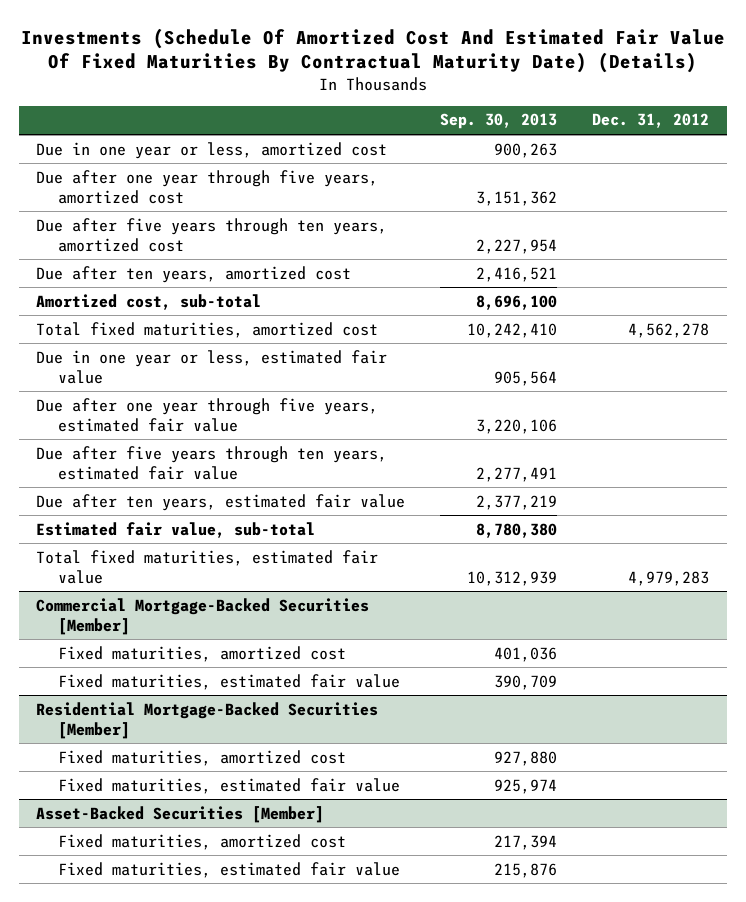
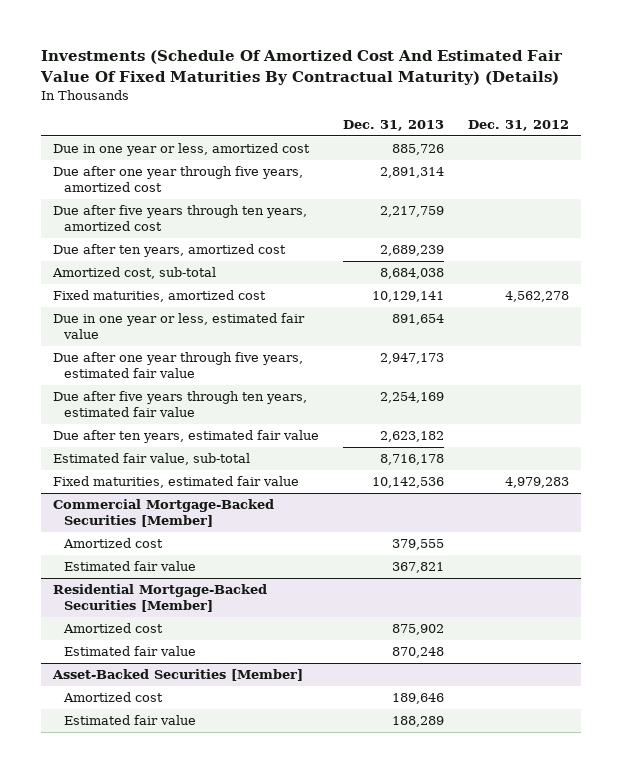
- Investments (Schedule Of Amortized Cost And Estimated Fair Value Of Fixed Maturities By Contractual Maturity Date) (Details)
+ Investments (Schedule Of Amortized Cost And Estimated Fair Value Of Fixed Maturities By Contractual Maturity) (Details)
- | Sep. 30, 2013 | Dec. 31, 2012
+ | Dec. 31, 2013 | Dec. 31, 2012
- Total fixed maturities, amortized cost | 10,242,410 | 4,562,278
+ Fixed maturities, amortized cost | 10,129,141 | 4,562,278
- Total fixed maturities, estimated fair value | 10,312,939 | 4,979,283
+ Fixed maturities, estimated fair value | 10,142,536 | 4,979,283
@ Commercial Mortgage-Backed Securities [Member]
- Fixed maturities, amortized cost | 401,036 |
- Fixed maturities, estimated fair value | 390,709 |
+ Amortized cost | 379,555 |
+ Estimated fair value | 367,821 |
@ Residential Mortgage-Backed Securities [Member]
- Fixed maturities, amortized cost | 927,880 |
- Fixed maturities, estimated fair value | 925,974 |
+ Amortized cost | 875,902 |
+ Estimated fair value | 870,248 |
@ Asset-Backed Securities [Member]
- Fixed maturities, amortized cost | 217,394 |
- Fixed maturities, estimated fair value | 215,876 |
+ Amortized cost | 189,646 |
+ Estimated fair value | 188,289 |

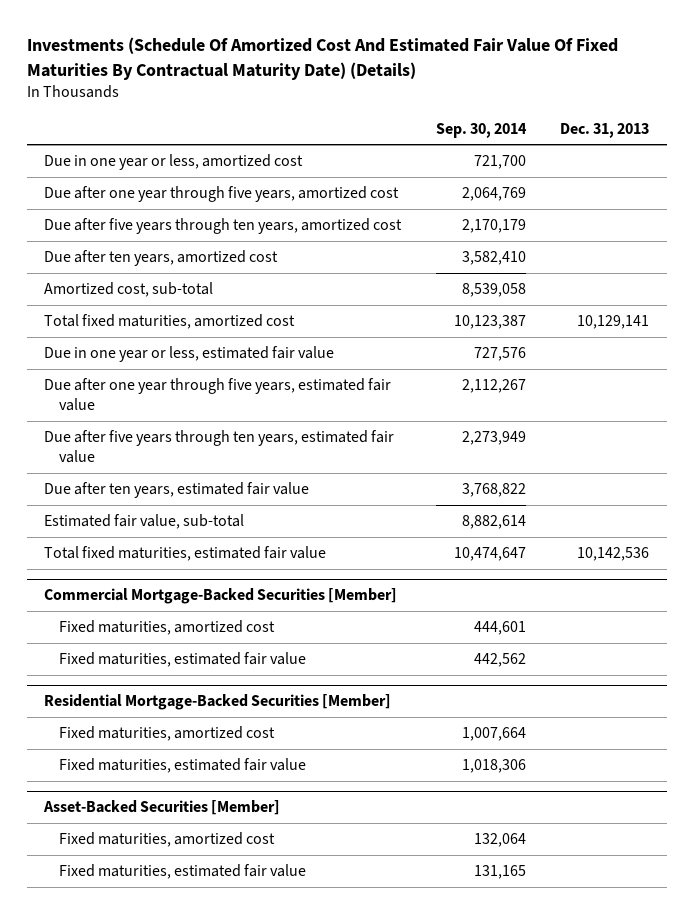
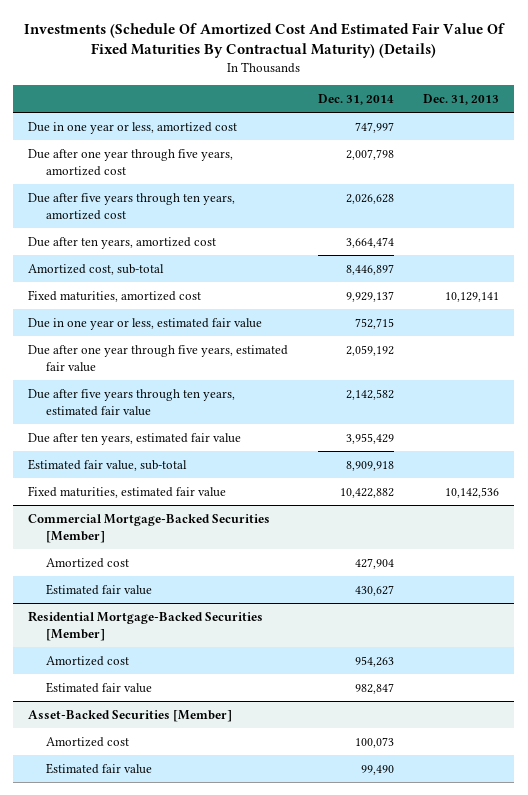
- Investments (Schedule Of Amortized Cost And Estimated Fair Value Of Fixed Maturities By Contractual Maturity Date) (Details)
+ Investments (Schedule Of Amortized Cost And Estimated Fair Value Of Fixed Maturities By Contractual Maturity) (Details)
- | Sep. 30, 2014 | Dec. 31, 2013
+ | Dec. 31, 2014 | Dec. 31, 2013
- Total fixed maturities, amortized cost | 10,123,387 | 10,129,141
+ Fixed maturities, amortized cost | 9,929,137 | 10,129,141
- Total fixed maturities, estimated fair value | 10,474,647 | 10,142,536
+ Fixed maturities, estimated fair value | 10,422,882 | 10,142,536
@ Commercial Mortgage-Backed Securities [Member]
- Fixed maturities, amortized cost | 444,601 |
- Fixed maturities, estimated fair value | 442,562 |
+ Amortized cost | 427,904 |
+ Estimated fair value | 430,627 |
@ Residential Mortgage-Backed Securities [Member]
- Fixed maturities, amortized cost | 1,007,664 |
- Fixed maturities, estimated fair value | 1,018,306 |
+ Amortized cost | 954,263 |
+ Estimated fair value | 982,847 |
@ Asset-Backed Securities [Member]
- Fixed maturities, amortized cost | 132,064 |
- Fixed maturities, estimated fair value | 131,165 |
+ Amortized cost | 100,073 |
+ Estimated fair value | 99,490 |

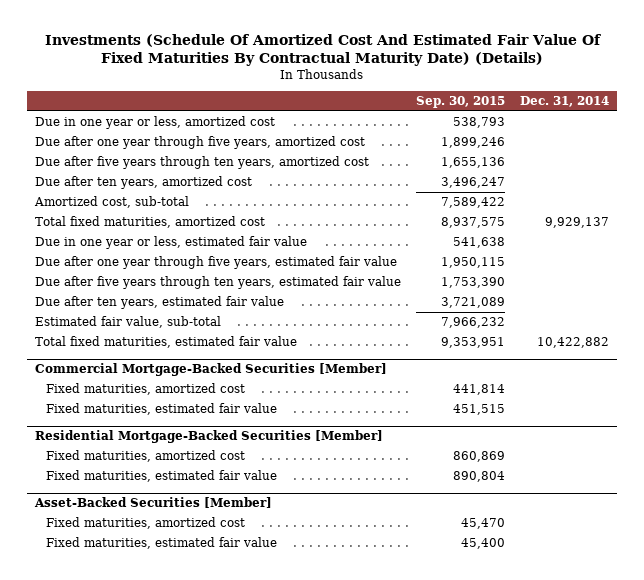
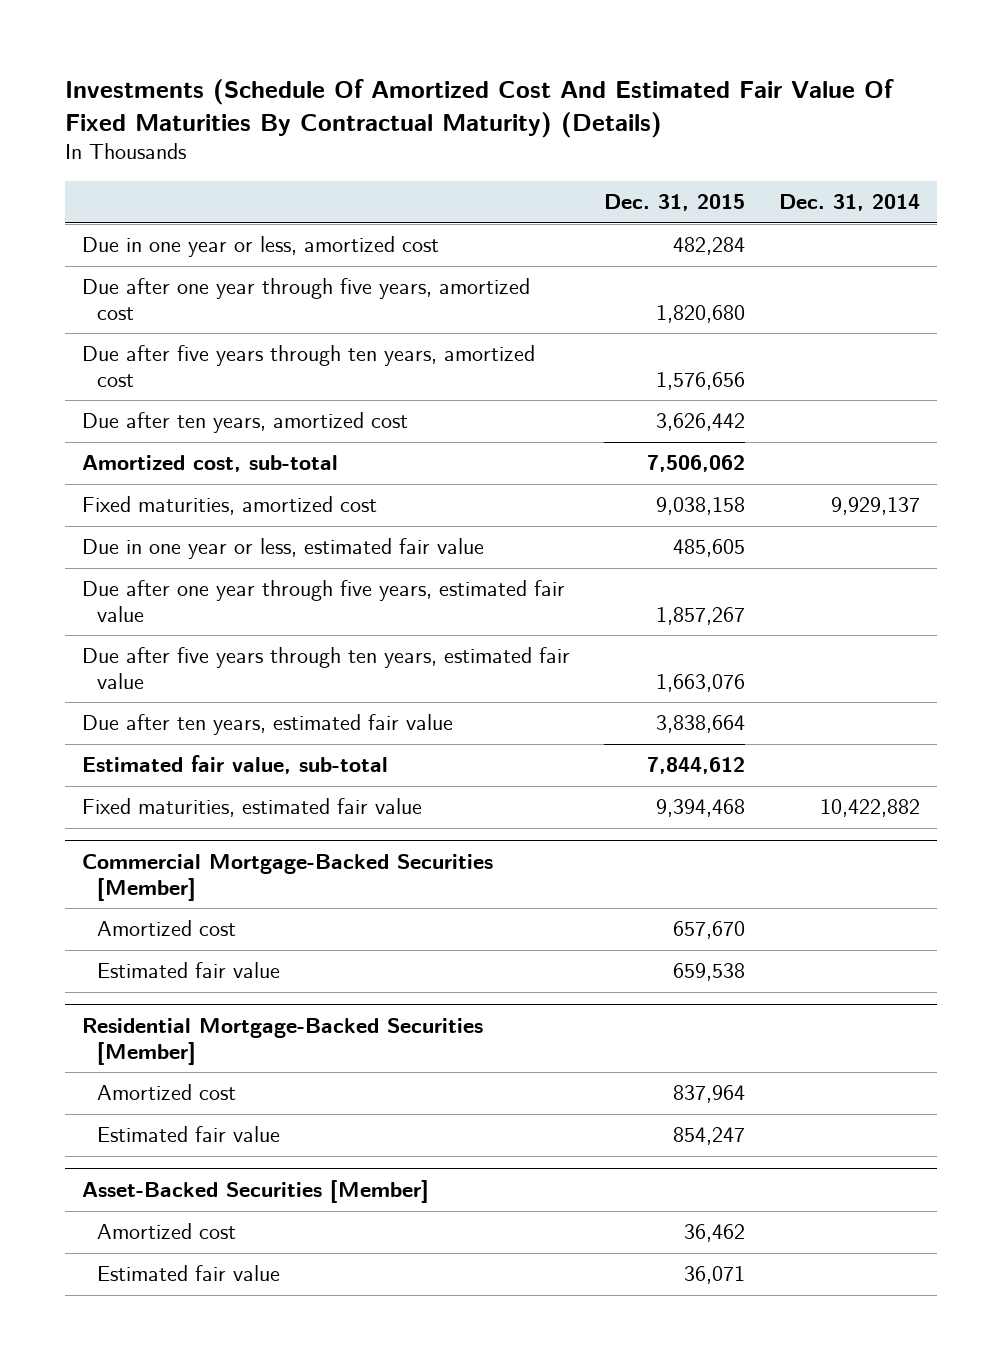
- Investments (Schedule Of Amortized Cost And Estimated Fair Value Of Fixed Maturities By Contractual Maturity Date) (Details)
+ Investments (Schedule Of Amortized Cost And Estimated Fair Value Of Fixed Maturities By Contractual Maturity) (Details)
- | Sep. 30, 2015 | Dec. 31, 2014
+ | Dec. 31, 2015 | Dec. 31, 2014
- Total fixed maturities, amortized cost | 8,937,575 | 9,929,137
+ Fixed maturities, amortized cost | 9,038,158 | 9,929,137
- Total fixed maturities, estimated fair value | 9,353,951 | 10,422,882
+ Fixed maturities, estimated fair value | 9,394,468 | 10,422,882
@ Commercial Mortgage-Backed Securities [Member]
- Fixed maturities, amortized cost | 441,814 |
- Fixed maturities, estimated fair value | 451,515 |
+ Amortized cost | 657,670 |
+ Estimated fair value | 659,538 |
@ Residential Mortgage-Backed Securities [Member]
- Fixed maturities, amortized cost | 860,869 |
- Fixed maturities, estimated fair value | 890,804 |
+ Amortized cost | 837,964 |
+ Estimated fair value | 854,247 |
@ Asset-Backed Securities [Member]
- Fixed maturities, amortized cost | 45,470 |
- Fixed maturities, estimated fair value | 45,400 |
+ Amortized cost | 36,462 |
+ Estimated fair value | 36,071 |

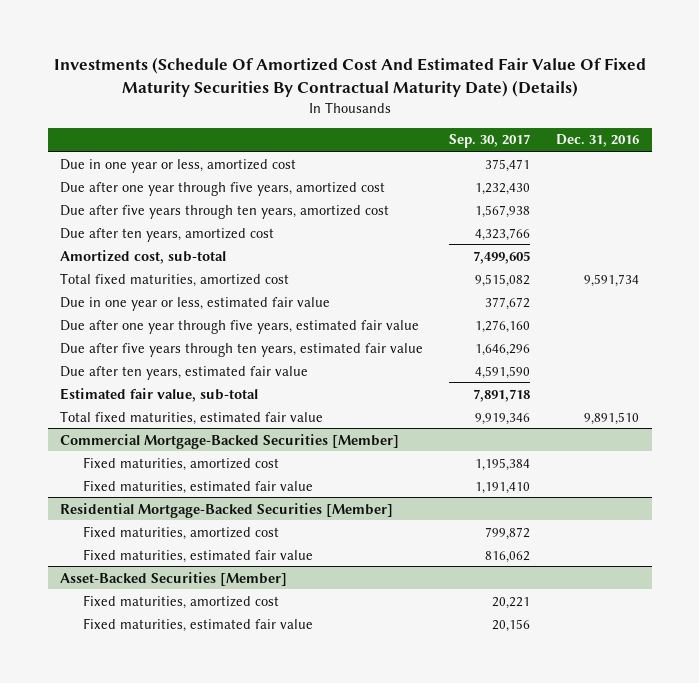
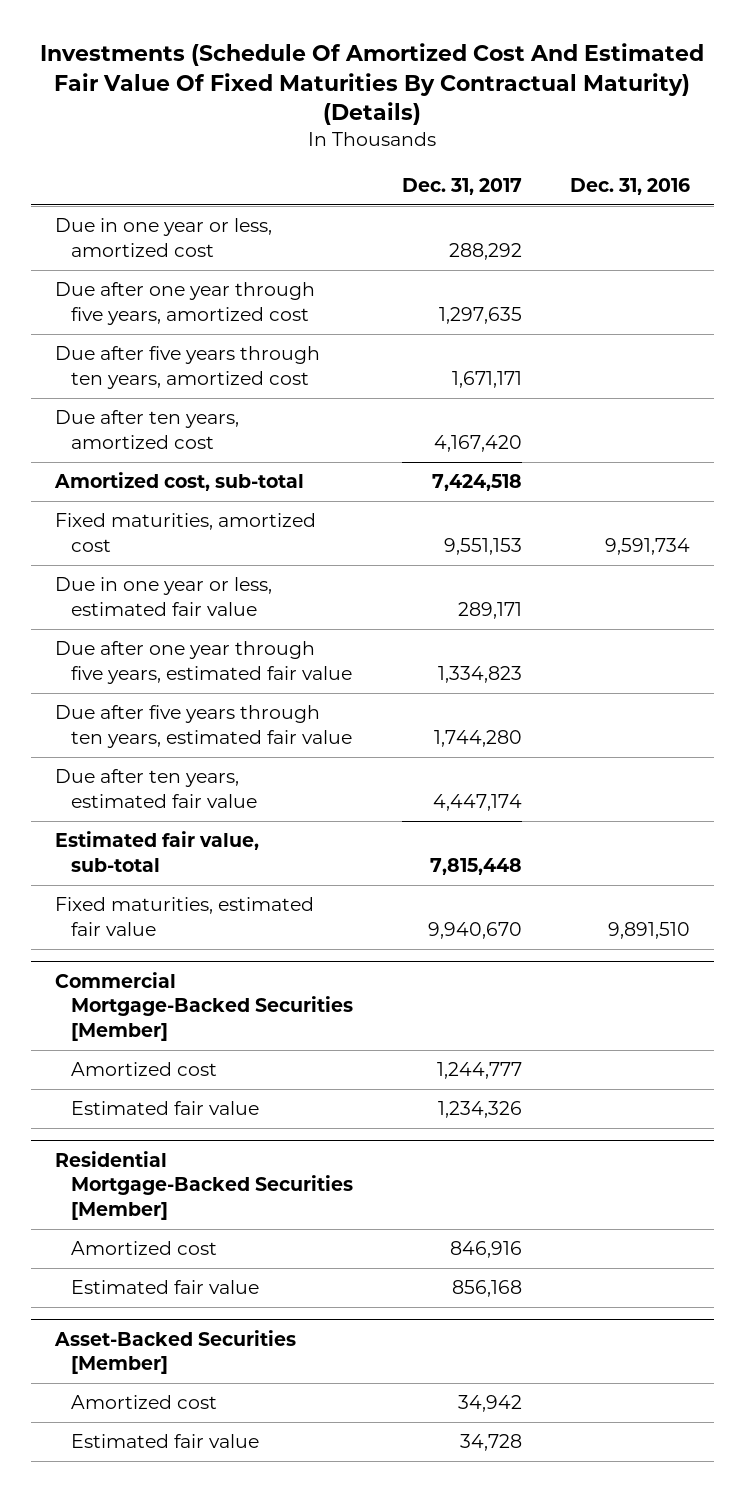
- Investments (Schedule Of Amortized Cost And Estimated Fair Value Of Fixed Maturity Securities By Contractual Maturity Date) (Details)
+ Investments (Schedule Of Amortized Cost And Estimated Fair Value Of Fixed Maturities By Contractual Maturity) (Details)
- | Sep. 30, 2017 | Dec. 31, 2016
+ | Dec. 31, 2017 | Dec. 31, 2016
- Total fixed maturities, amortized cost | 9,515,082 | 9,591,734
+ Fixed maturities, amortized cost | 9,551,153 | 9,591,734
- Total fixed maturities, estimated fair value | 9,919,346 | 9,891,510
+ Fixed maturities, estimated fair value | 9,940,670 | 9,891,510
@ Commercial Mortgage-Backed Securities [Member]
- Fixed maturities, amortized cost | 1,195,384 |
- Fixed maturities, estimated fair value | 1,191,410 |
+ Amortized cost | 1,244,777 |
+ Estimated fair value | 1,234,326 |
@ Residential Mortgage-Backed Securities [Member]
- Fixed maturities, amortized cost | 799,872 |
- Fixed maturities, estimated fair value | 816,062 |
+ Amortized cost | 846,916 |
+ Estimated fair value | 856,168 |
@ Asset-Backed Securities [Member]
- Fixed maturities, amortized cost | 20,221 |
- Fixed maturities, estimated fair value | 20,156 |
+ Amortized cost | 34,942 |
+ Estimated fair value | 34,728 |

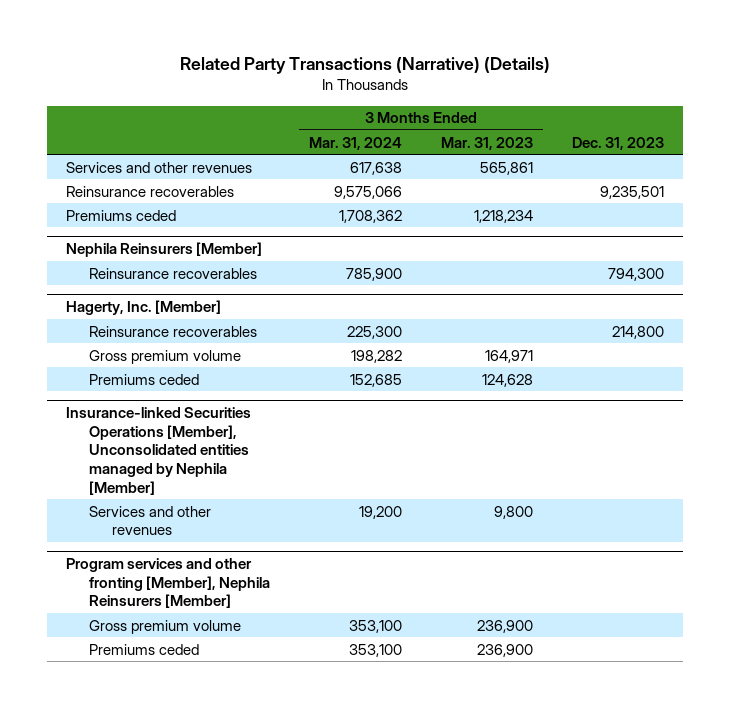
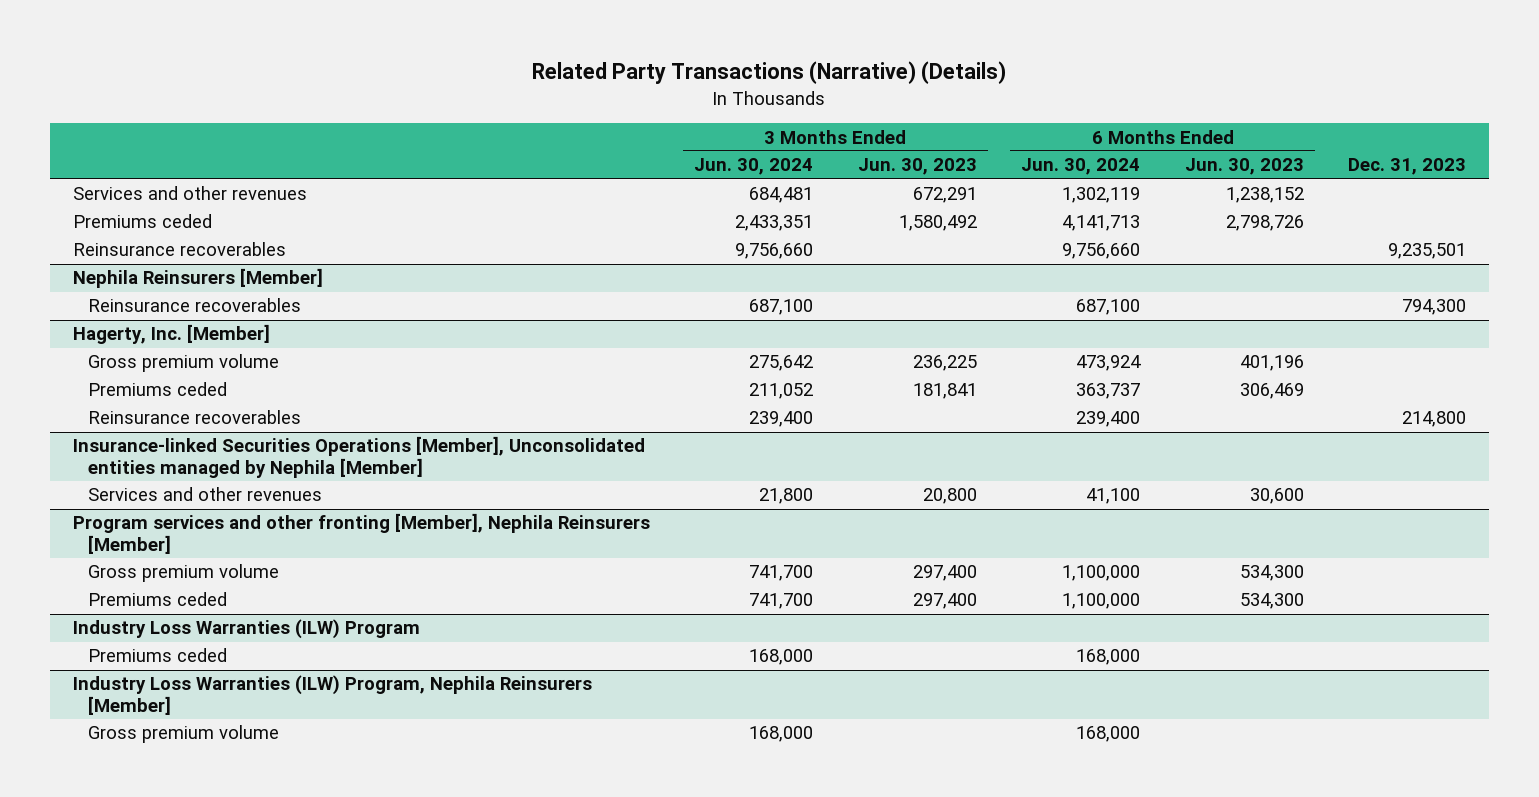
- | 3 Months Ended Mar. 31, 2024 | 3 Months Ended Mar. 31, 2023 | Dec. 31, 2023
+ | 3 Months Ended Jun. 30, 2024 | 3 Months Ended Jun. 30, 2023 | 6 Months Ended Jun. 30, 2024 | 6 Months Ended Jun. 30, 2023 | Dec. 31, 2023
moved down: Reinsurance recoverables | 9,756,660 | | 9,756,660 | | 9,235,501
@ Hagerty, Inc. [Member]
moved down: Reinsurance recoverables | 239,400 | | 239,400 | | 214,800
+ Industry Loss Warranties (ILW) Program
+ Premiums ceded | 168,000 | | 168,000 | |
+ Industry Loss Warranties (ILW) Program, Nephila Reinsurers [Member]
+ Gross premium volume | 168,000 | | 168,000 | |

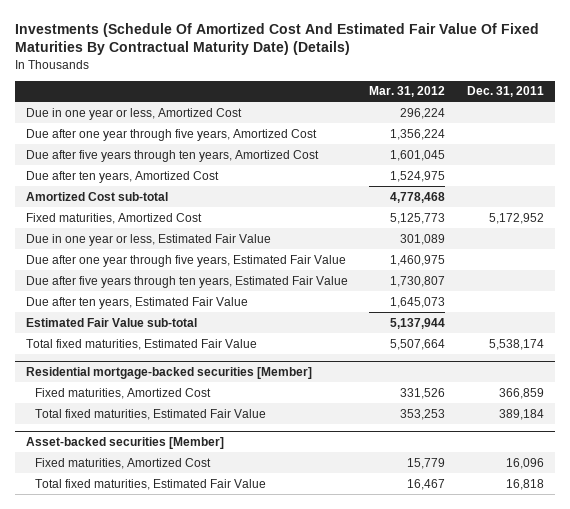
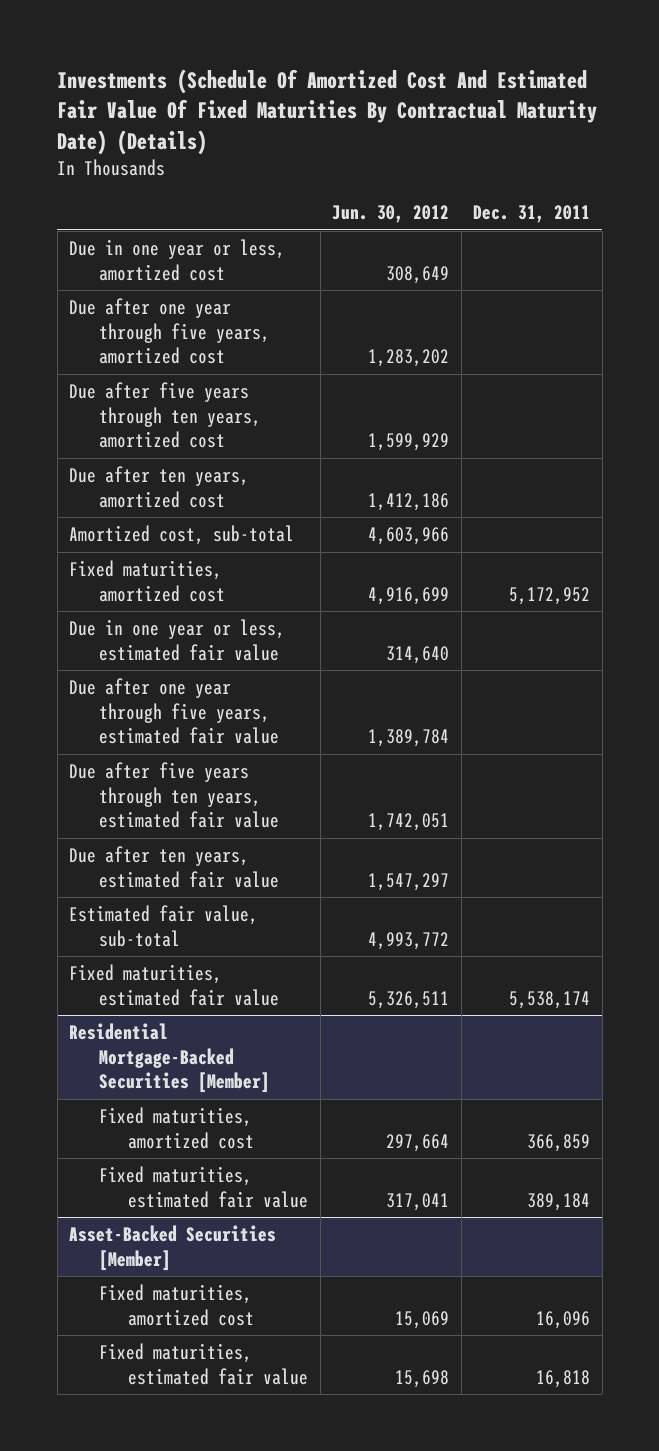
- | Mar. 31, 2012 | Dec. 31, 2011
+ | Jun. 30, 2012 | Dec. 31, 2011
- Due in one year or less, Amortized Cost | 296,224 |
- Due after one year through five years, Amortized Cost | 1,356,224 |
- Due after five years through ten years, Amortized Cost | 1,601,045 |
- Due after ten years, Amortized Cost | 1,524,975 |
- Amortized Cost sub-total | 4,778,468 |
- Fixed maturities, Amortized Cost | 5,125,773 | 5,172,952
- Due in one year or less, Estimated Fair Value | 301,089 |
- Due after one year through five years, Estimated Fair Value | 1,460,975 |
- Due after five years through ten years, Estimated Fair Value | 1,730,807 |
- Due after ten years, Estimated Fair Value | 1,645,073 |
- Estimated Fair Value sub-total | 5,137,944 |
- Total fixed maturities, Estimated Fair Value | 5,507,664 | 5,538,174
- Residential mortgage-backed securities [Member]
- Fixed maturities, Amortized Cost | 331,526 | 366,859
- Total fixed maturities, Estimated Fair Value | 353,253 | 389,184
- Asset-backed securities [Member]
- Fixed maturities, Amortized Cost | 15,779 | 16,096
- Total fixed maturities, Estimated Fair Value | 16,467 | 16,818
+ Due in one year or less, amortized cost | 308,649 |
+ Due after one year through five years, amortized cost | 1,283,202 |
+ Due after five years through ten years, amortized cost | 1,599,929 |
+ Due after ten years, amortized cost | 1,412,186 |
+ Amortized cost, sub-total | 4,603,966 |
+ Fixed maturities, amortized cost | 4,916,699 | 5,172,952
+ Due in one year or less, estimated fair value | 314,640 |
+ Due after one year through five years, estimated fair value | 1,389,784 |
+ Due after five years through ten years, estimated fair value | 1,742,051 |
+ Due after ten years, estimated fair value | 1,547,297 |
+ Estimated fair value, sub-total | 4,993,772 |
+ Fixed maturities, estimated fair value | 5,326,511 | 5,538,174
+ Residential Mortgage-Backed Securities [Member]
+ Fixed maturities, amortized cost | 297,664 | 366,859
+ Fixed maturities, estimated fair value | 317,041 | 389,184
+ Asset-Backed Securities [Member]
+ Fixed maturities, amortized cost | 15,069 | 16,096
+ Fixed maturities, estimated fair value | 15,698 | 16,818

